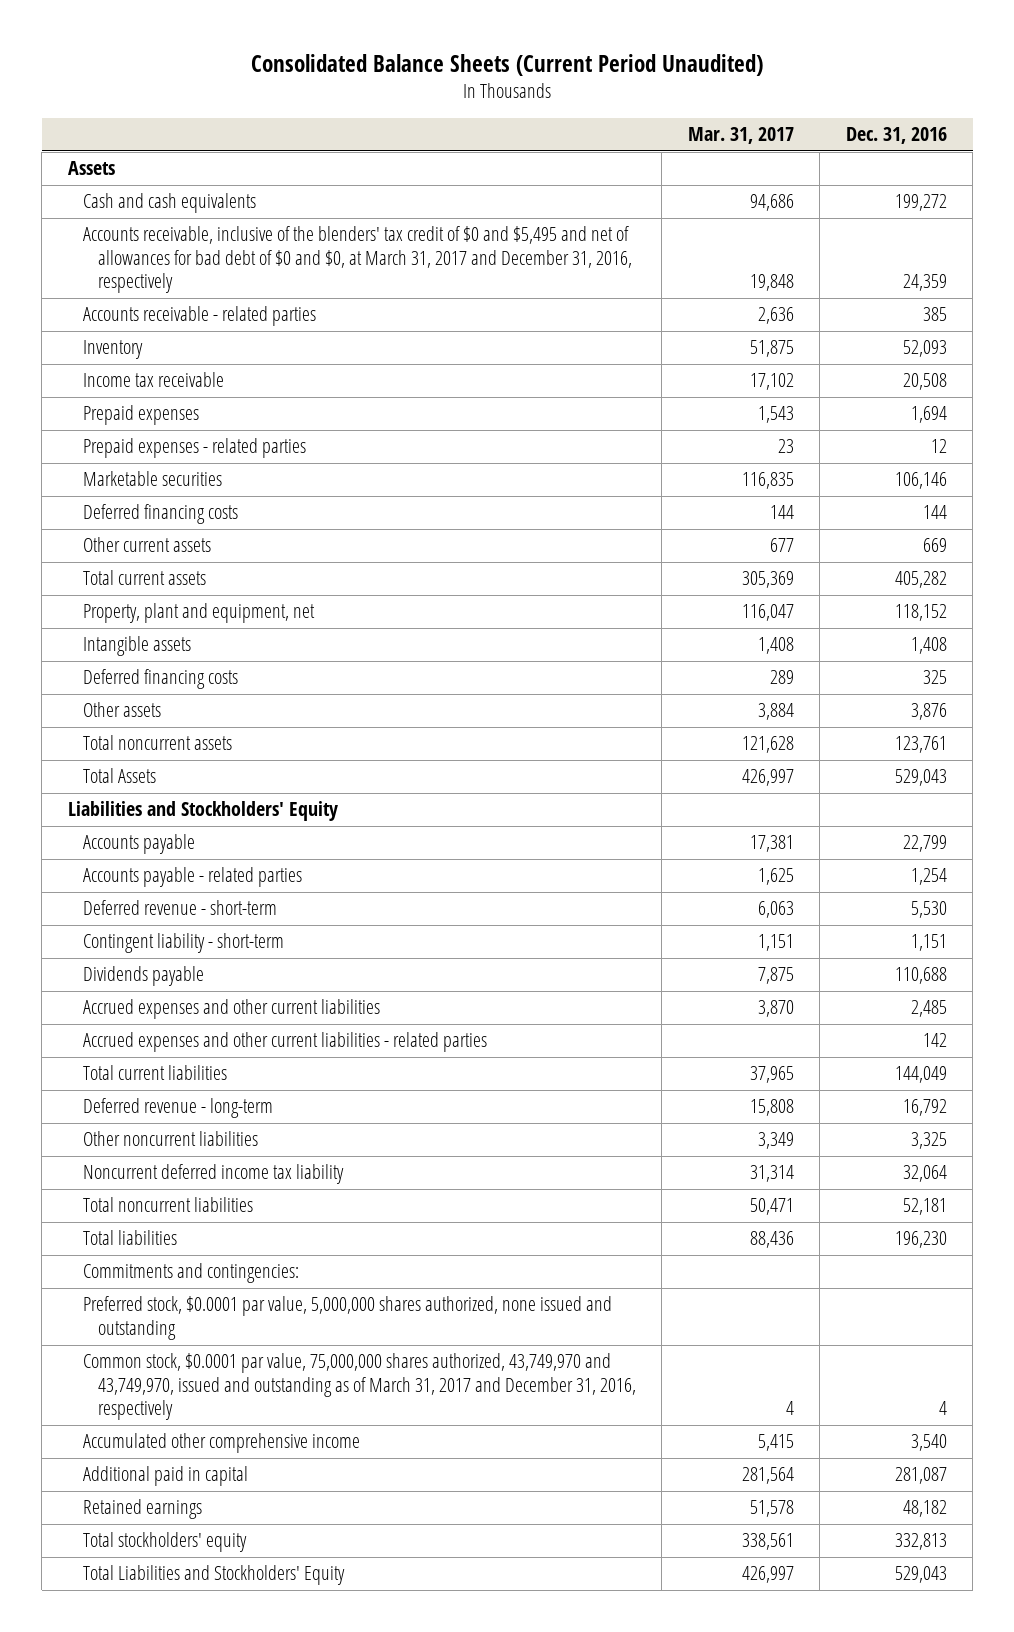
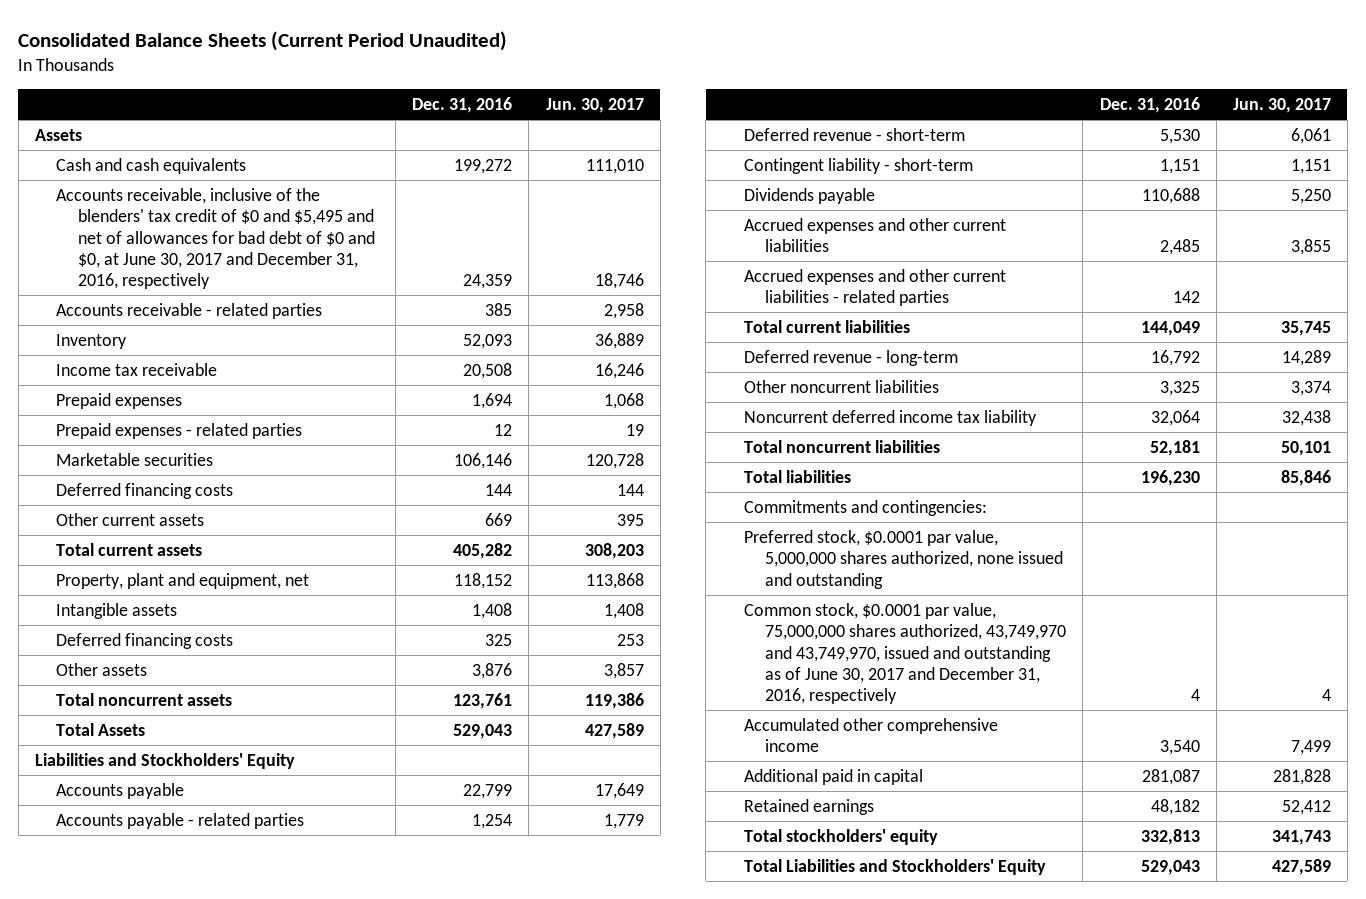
- | Mar. 31, 2017 | Dec. 31, 2016
+ | Dec. 31, 2016 | Jun. 30, 2017
- Accounts receivable, inclusive of the blenders' tax credit of $0 and $5,495 and net of allowances for bad debt of $0 and $0, at March 31, 2017 and December 31, 2016, respectively | 19,848 | 24,359
+ Accounts receivable, inclusive of the blenders' tax credit of $0 and $5,495 and net of allowances for bad debt of $0 and $0, at June 30, 2017 and December 31, 2016, respectively | 24,359 | 18,746
- Common stock, $0.0001 par value, 75,000,000 shares authorized, 43,749,970 and 43,749,970, issued and outstanding as of March 31, 2017 and December 31, 2016, respectively | 4 | 4
+ Common stock, $0.0001 par value, 75,000,000 shares authorized, 43,749,970 and 43,749,970, issued and outstanding as of June 30, 2017 and December 31, 2016, respectively | 4 | 4

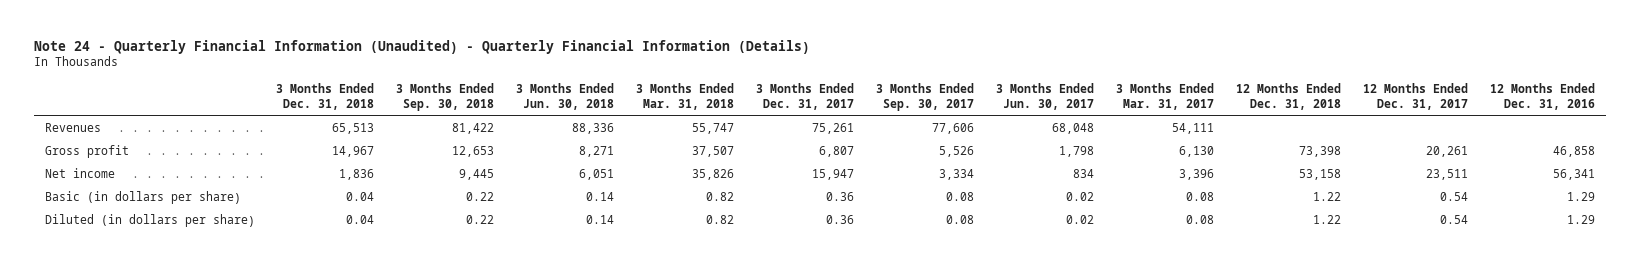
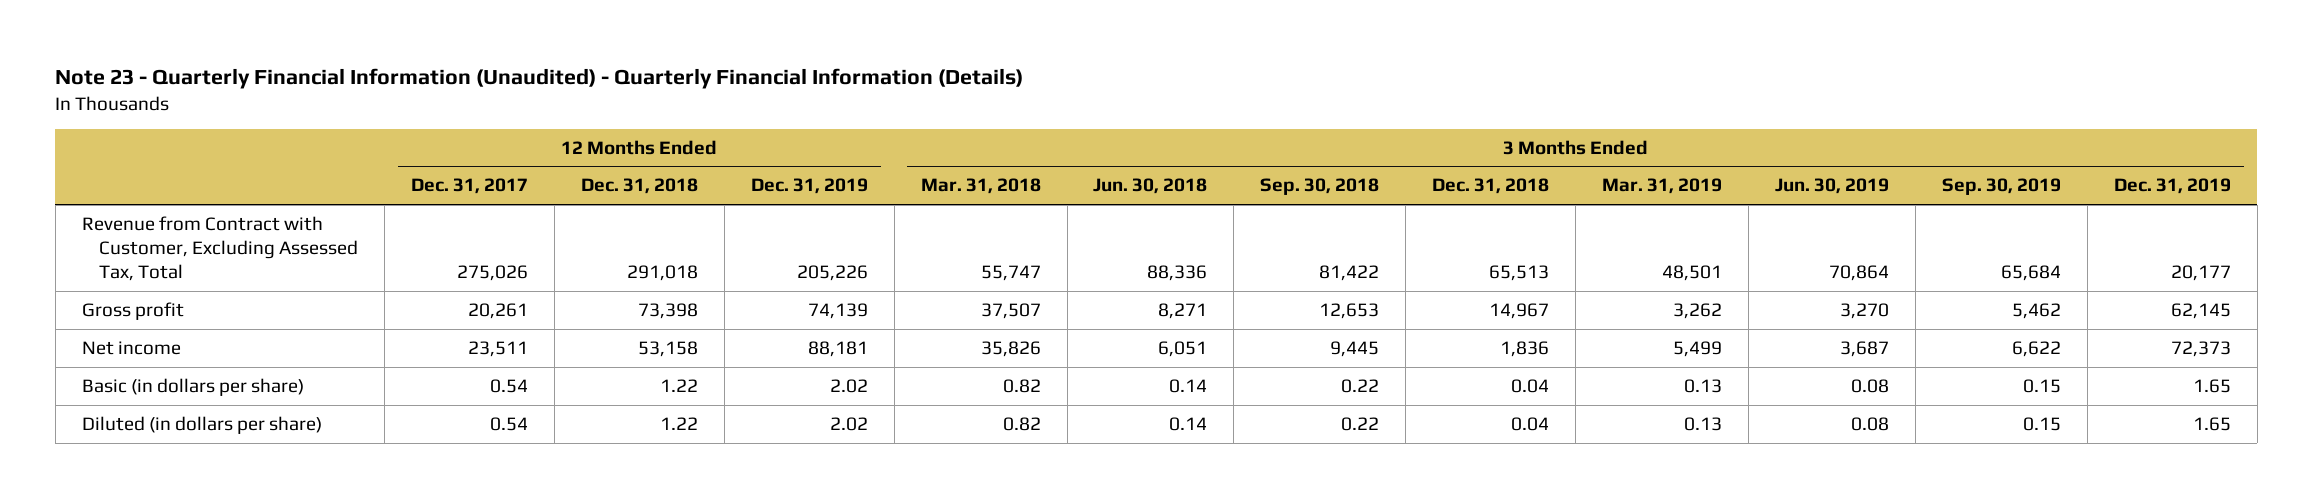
- Note 24 - Quarterly Financial Information (Unaudited) - Quarterly Financial Information (Details)
+ Note 23 - Quarterly Financial Information (Unaudited) - Quarterly Financial Information (Details)
- | 3 Months Ended Dec. 31, 2018 | 3 Months Ended Sep. 30, 2018 | 3 Months Ended Jun. 30, 2018 | 3 Months Ended Mar. 31, 2018 | 3 Months Ended Dec. 31, 2017 | 3 Months Ended Sep. 30, 2017 | 3 Months Ended Jun. 30, 2017 | 3 Months Ended Mar. 31, 2017 | 12 Months Ended Dec. 31, 2018 | 12 Months Ended Dec. 31, 2017 | 12 Months Ended Dec. 31, 2016
+ | 12 Months Ended Dec. 31, 2017 | 12 Months Ended Dec. 31, 2018 | 12 Months Ended Dec. 31, 2019 | 3 Months Ended Mar. 31, 2018 | 3 Months Ended Jun. 30, 2018 | 3 Months Ended Sep. 30, 2018 | 3 Months Ended Dec. 31, 2018 | 3 Months Ended Mar. 31, 2019 | 3 Months Ended Jun. 30, 2019 | 3 Months Ended Sep. 30, 2019 | 3 Months Ended Dec. 31, 2019
- Revenues | 65,513 | 81,422 | 88,336 | 55,747 | 75,261 | 77,606 | 68,048 | 54,111 | | |
+ Revenue from Contract with Customer, Excluding Assessed Tax, Total | 275,026 | 291,018 | 205,226 | 55,747 | 88,336 | 81,422 | 65,513 | 48,501 | 70,864 | 65,684 | 20,177

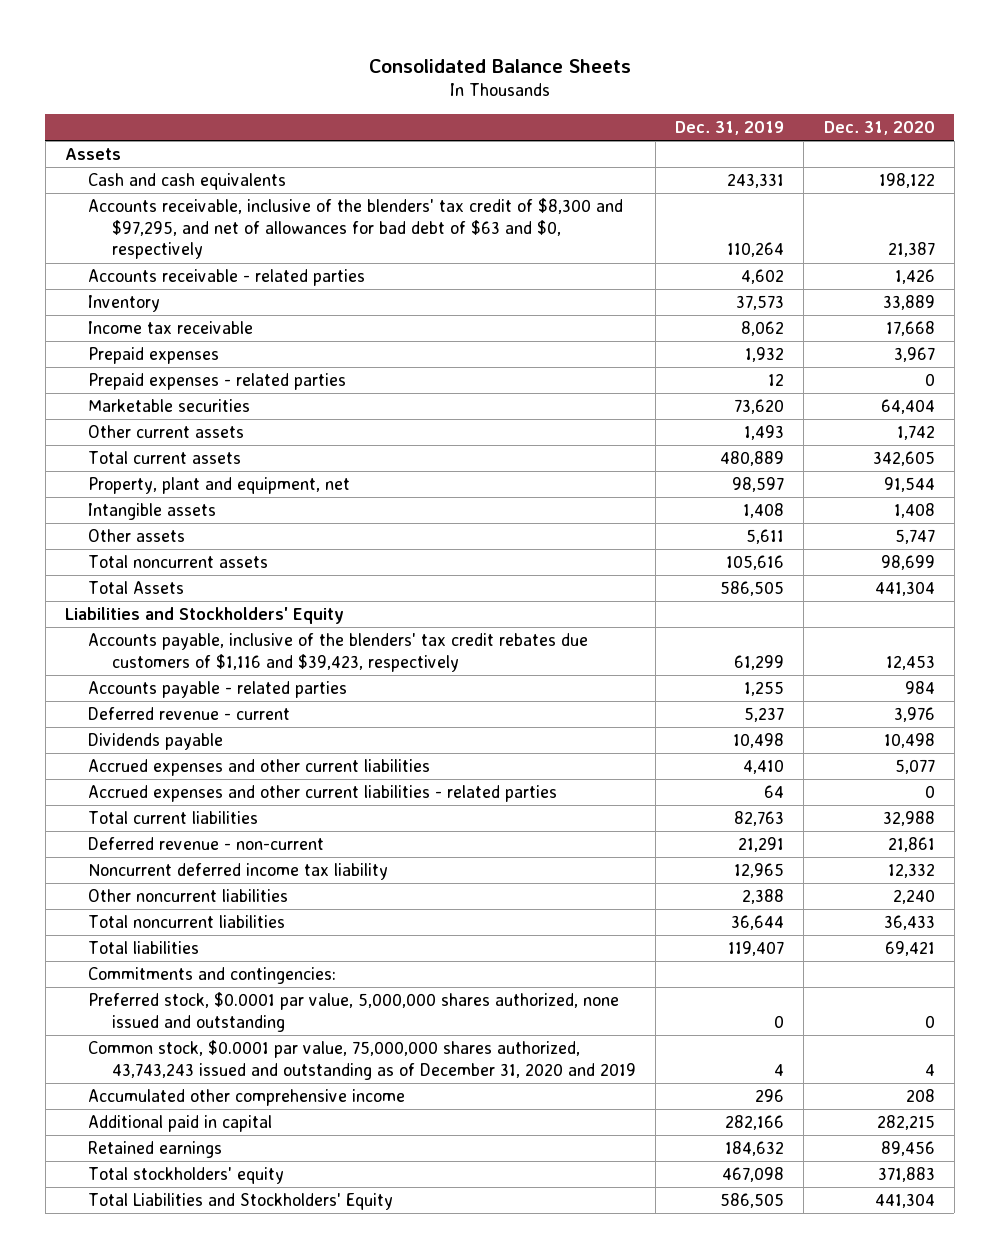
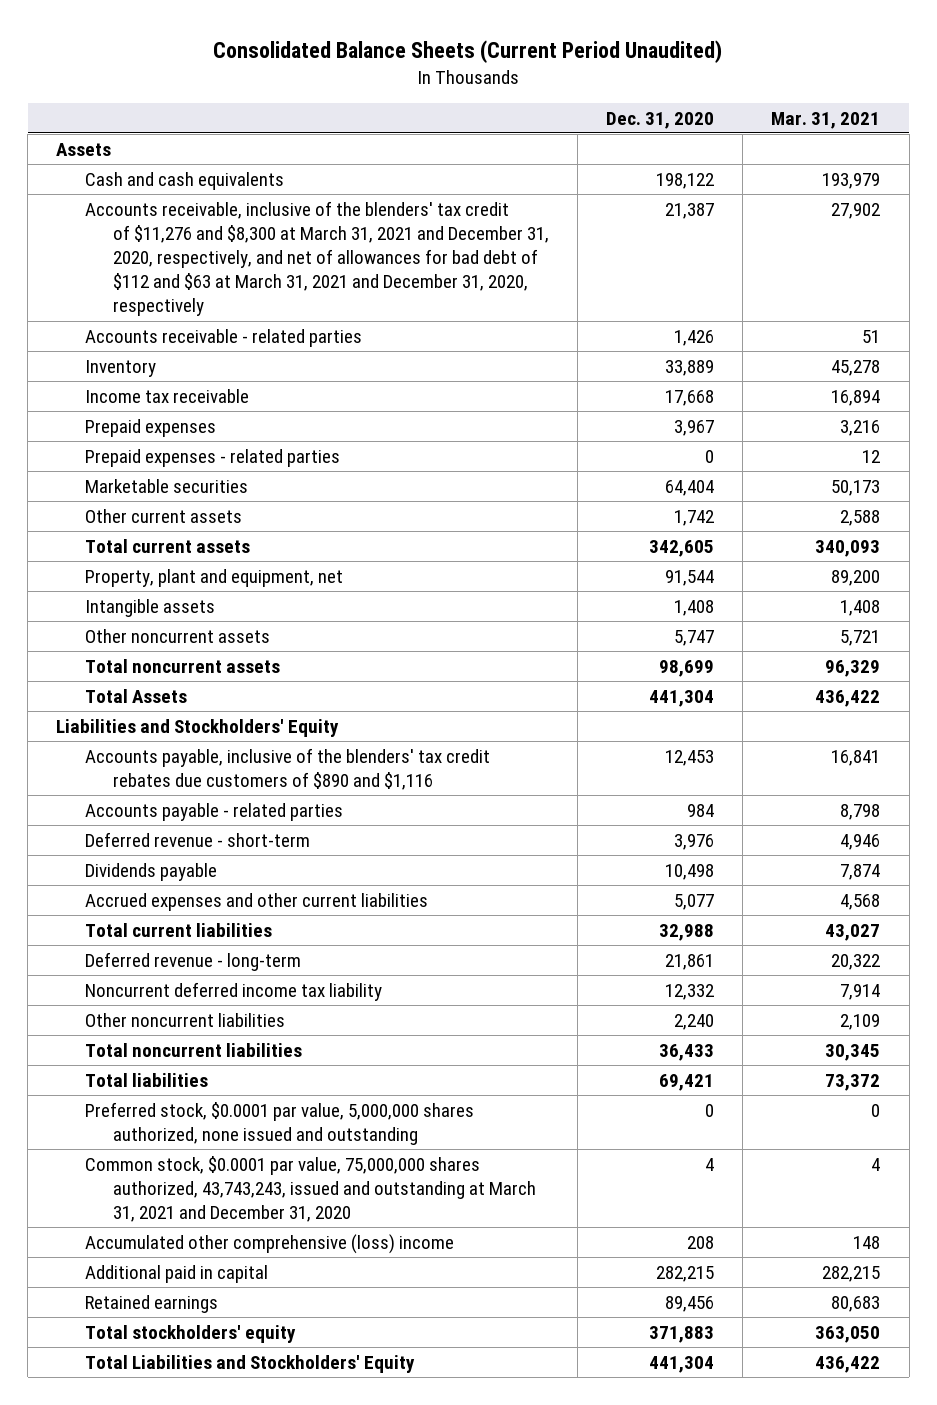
- Consolidated Balance Sheets
+ Consolidated Balance Sheets (Current Period Unaudited)
- | Dec. 31, 2019 | Dec. 31, 2020
+ | Dec. 31, 2020 | Mar. 31, 2021
- Accounts receivable, inclusive of the blenders' tax credit of $8,300 and $97,295, and net of allowances for bad debt of $63 and $0, respectively | 110,264 | 21,387
+ Accounts receivable, inclusive of the blenders' tax credit of $11,276 and $8,300 at March 31, 2021 and December 31, 2020, respectively, and net of allowances for bad debt of $112 and $63 at March 31, 2021 and December 31, 2020, respectively | 21,387 | 27,902
- Other assets | 5,611 | 5,747
+ Other noncurrent assets | 5,747 | 5,721
- Accounts payable, inclusive of the blenders' tax credit rebates due customers of $1,116 and $39,423, respectively | 61,299 | 12,453
+ Accounts payable, inclusive of the blenders' tax credit rebates due customers of $890 and $1,116 | 12,453 | 16,841
- Deferred revenue - current | 5,237 | 3,976
+ Deferred revenue - short-term | 3,976 | 4,946
- Accrued expenses and other current liabilities - related parties | 64 | 0
- Deferred revenue - non-current | 21,291 | 21,861
+ Deferred revenue - long-term | 21,861 | 20,322
- Commitments and contingencies:
- Common stock, $0.0001 par value, 75,000,000 shares authorized, 43,743,243 issued and outstanding as of December 31, 2020 and 2019 | 4 | 4
- Accumulated other comprehensive income | 296 | 208
+ Common stock, $0.0001 par value, 75,000,000 shares authorized, 43,743,243, issued and outstanding at March 31, 2021 and December 31, 2020 | 4 | 4
+ Accumulated other comprehensive (loss) income | 208 | 148

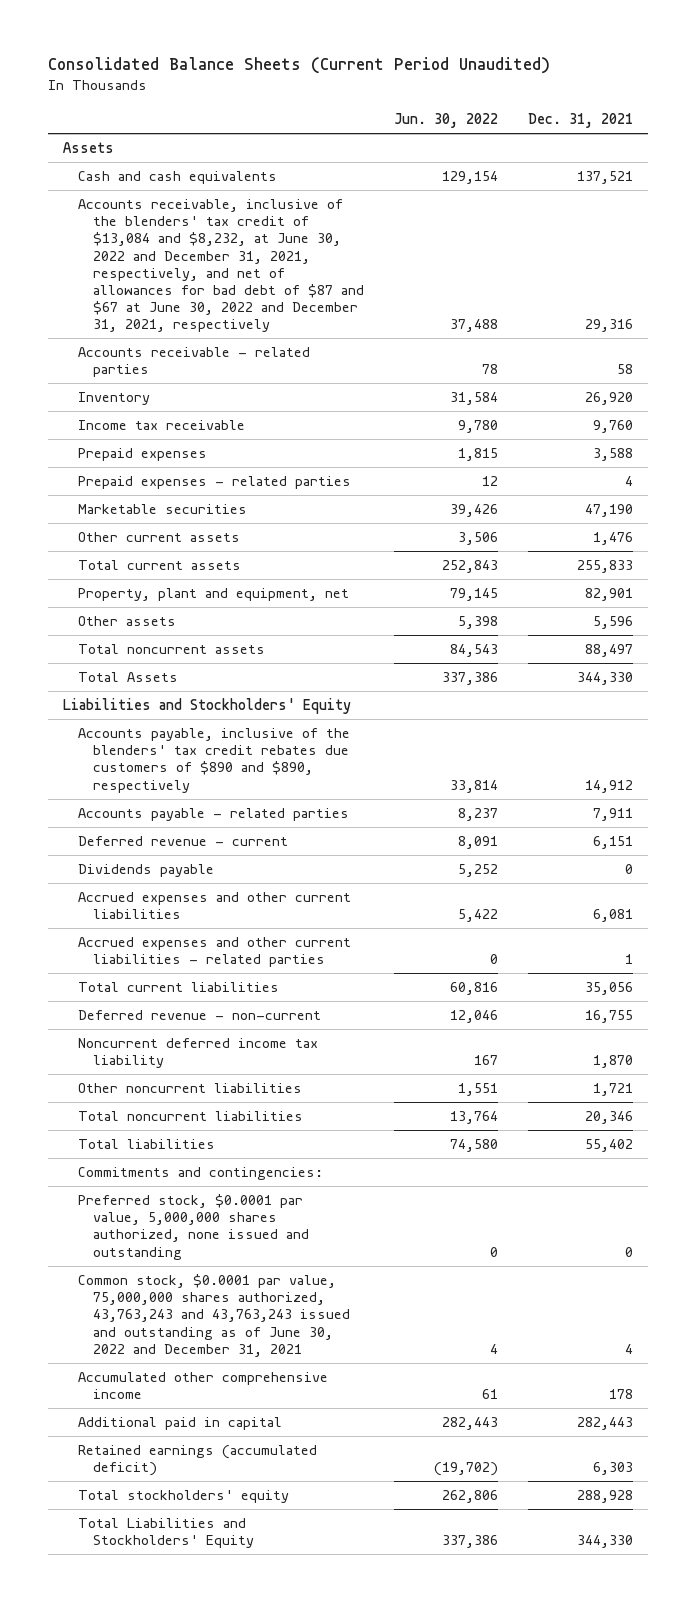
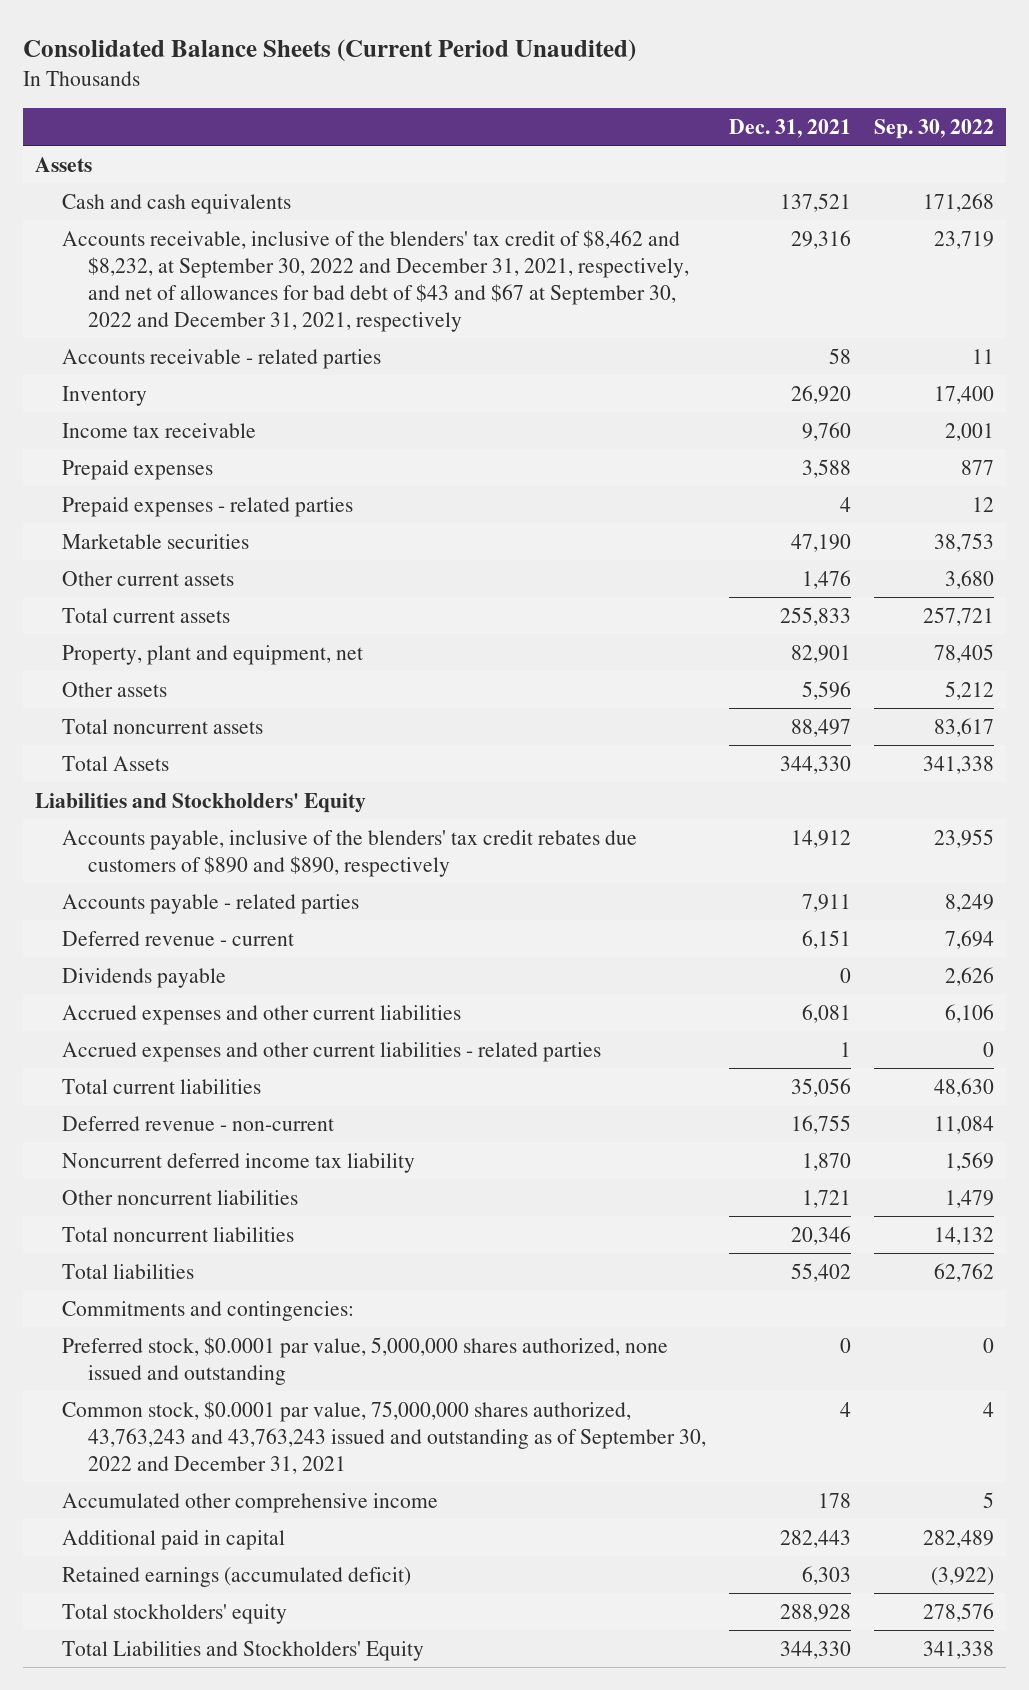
- | Jun. 30, 2022 | Dec. 31, 2021
+ | Dec. 31, 2021 | Sep. 30, 2022
- Accounts receivable, inclusive of the blenders' tax credit of $13,084 and $8,232, at June 30, 2022 and December 31, 2021, respectively, and net of allowances for bad debt of $87 and $67 at June 30, 2022 and December 31, 2021, respectively | 37,488 | 29,316
+ Accounts receivable, inclusive of the blenders' tax credit of $8,462 and $8,232, at September 30, 2022 and December 31, 2021, respectively, and net of allowances for bad debt of $43 and $67 at September 30, 2022 and December 31, 2021, respectively | 29,316 | 23,719
- Common stock, $0.0001 par value, 75,000,000 shares authorized, 43,763,243 and 43,763,243 issued and outstanding as of June 30, 2022 and December 31, 2021 | 4 | 4
+ Common stock, $0.0001 par value, 75,000,000 shares authorized, 43,763,243 and 43,763,243 issued and outstanding as of September 30, 2022 and December 31, 2021 | 4 | 4

